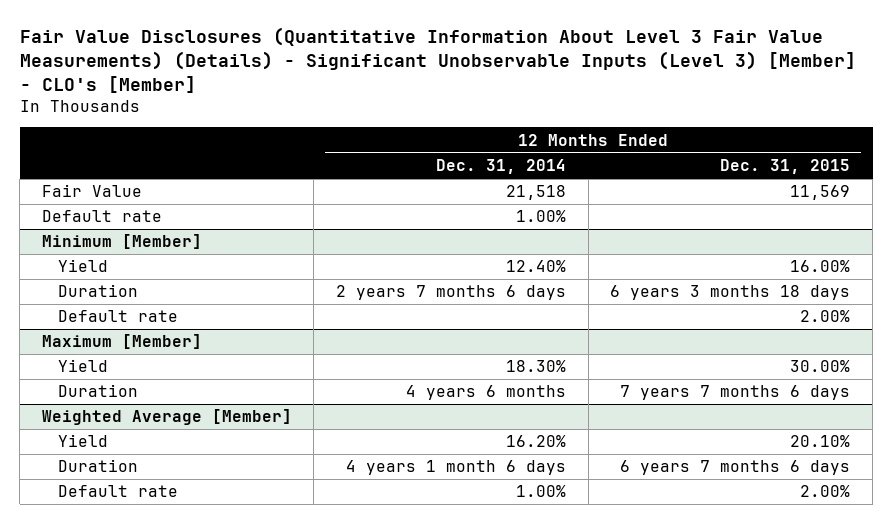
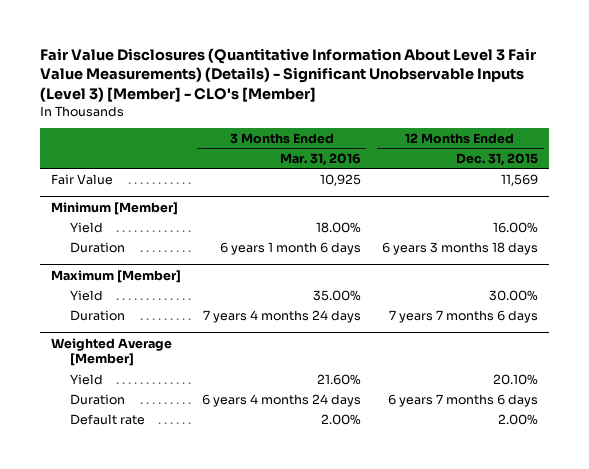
- | 12 Months Ended Dec. 31, 2014 | 12 Months Ended Dec. 31, 2015
+ | 3 Months Ended Mar. 31, 2016 | 12 Months Ended Dec. 31, 2015
- Default rate | 1.00% |
@ Minimum [Member]
- Default rate | | 2.00%

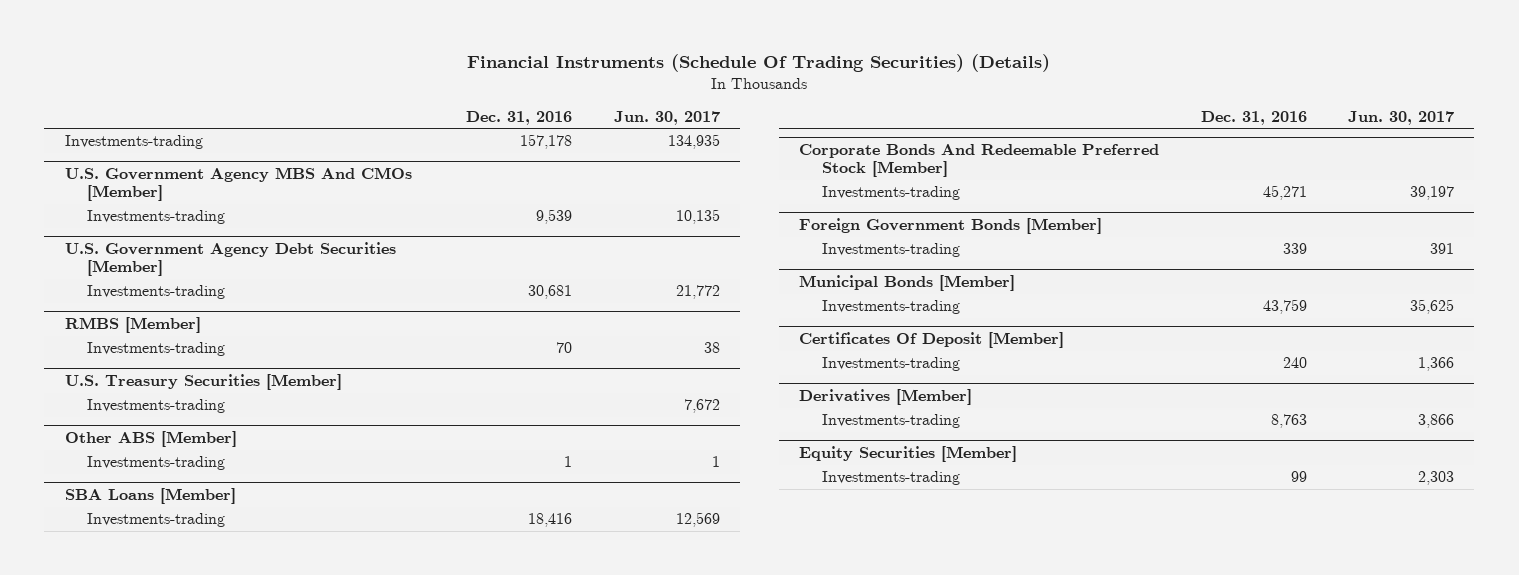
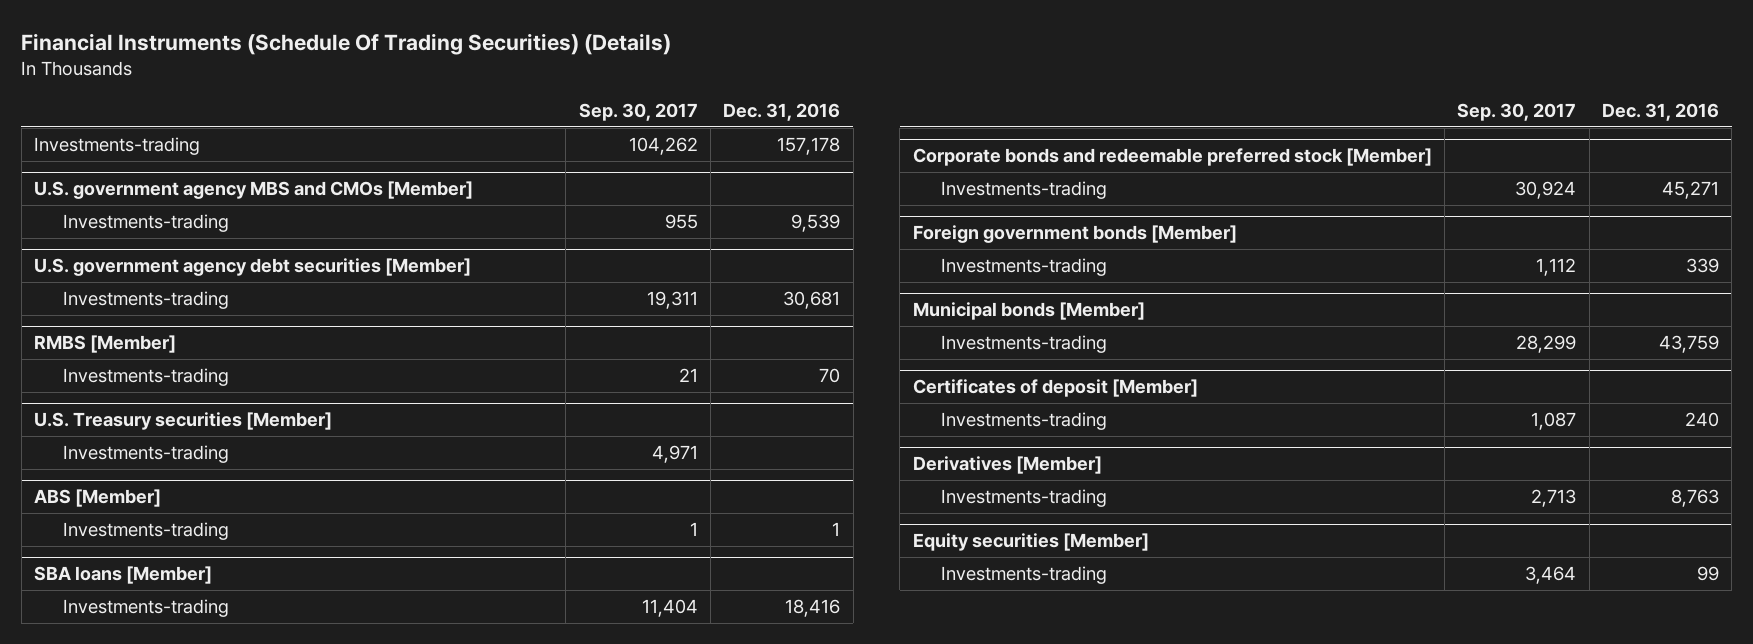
- | Dec. 31, 2016 | Jun. 30, 2017
+ | Sep. 30, 2017 | Dec. 31, 2016
- U.S. Government Agency MBS And CMOs [Member]
+ U.S. government agency MBS and CMOs [Member]
- U.S. Government Agency Debt Securities [Member]
+ U.S. government agency debt securities [Member]
- U.S. Treasury Securities [Member]
+ U.S. Treasury securities [Member]
- Other ABS [Member]
+ ABS [Member]
- SBA Loans [Member]
+ SBA loans [Member]
- Corporate Bonds And Redeemable Preferred Stock [Member]
+ Corporate bonds and redeemable preferred stock [Member]
- Foreign Government Bonds [Member]
+ Foreign government bonds [Member]
- Municipal Bonds [Member]
+ Municipal bonds [Member]
- Certificates Of Deposit [Member]
+ Certificates of deposit [Member]
- Equity Securities [Member]
+ Equity securities [Member]

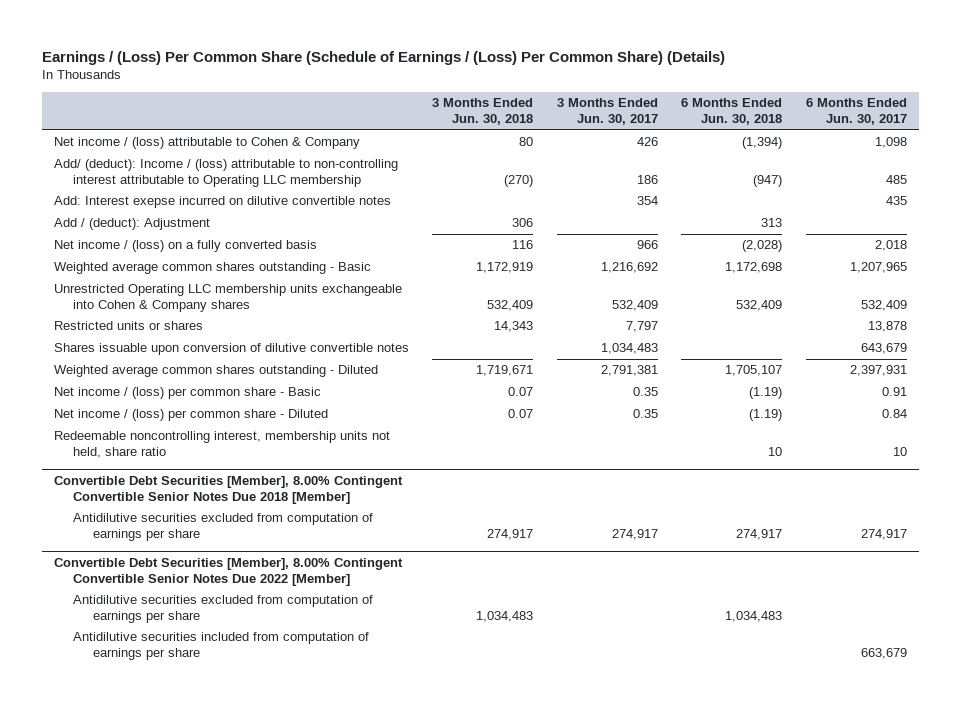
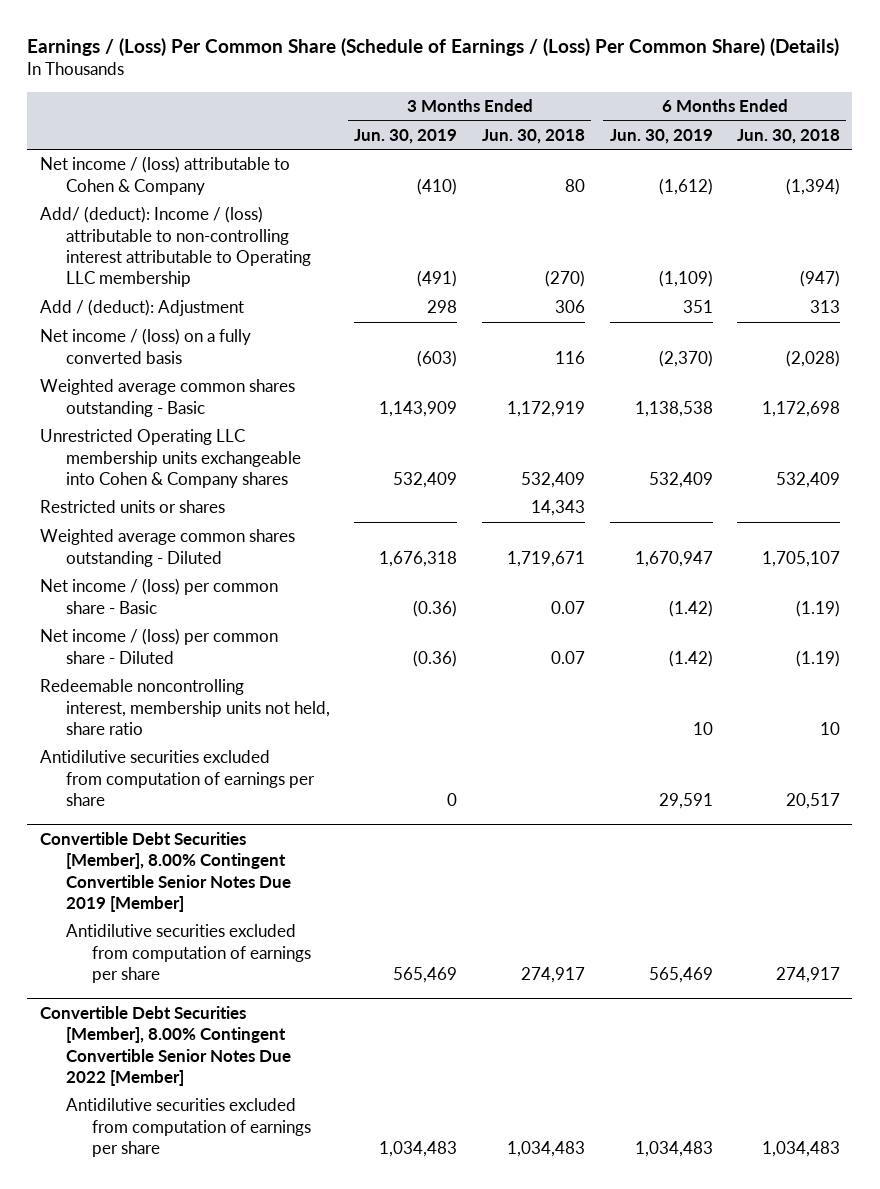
- | 3 Months Ended Jun. 30, 2018 | 3 Months Ended Jun. 30, 2017 | 6 Months Ended Jun. 30, 2018 | 6 Months Ended Jun. 30, 2017
+ | 3 Months Ended Jun. 30, 2019 | 3 Months Ended Jun. 30, 2018 | 6 Months Ended Jun. 30, 2019 | 6 Months Ended Jun. 30, 2018
- Add: Interest exepse incurred on dilutive convertible notes | | 354 | | 435
- Shares issuable upon conversion of dilutive convertible notes | | 1,034,483 | | 643,679
- Convertible Debt Securities [Member], 8.00% Contingent Convertible Senior Notes Due 2018 [Member]
+ Antidilutive securities excluded from computation of earnings per share | 0 | | 29,591 | 20,517
+ Convertible Debt Securities [Member], 8.00% Contingent Convertible Senior Notes Due 2019 [Member]
@ Convertible Debt Securities [Member], 8.00% Contingent Convertible Senior Notes Due 2022 [Member]
- Antidilutive securities included from computation of earnings per share | | | | 663,679

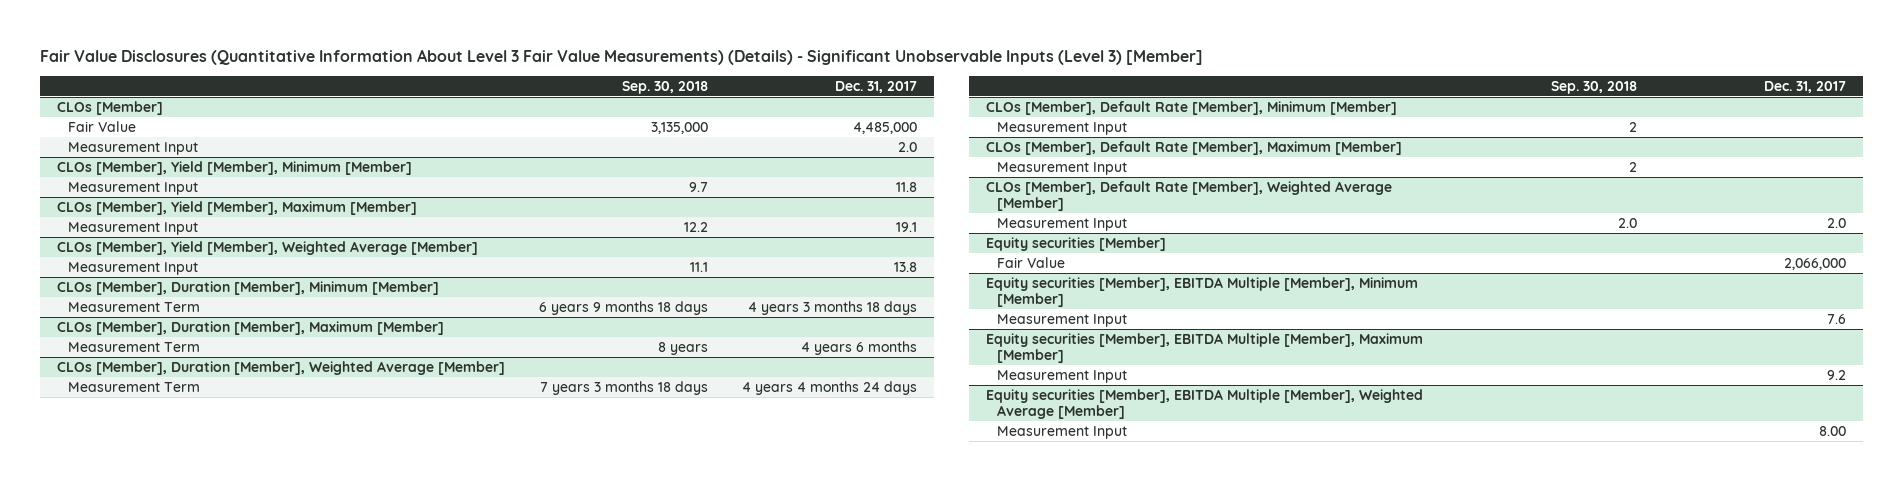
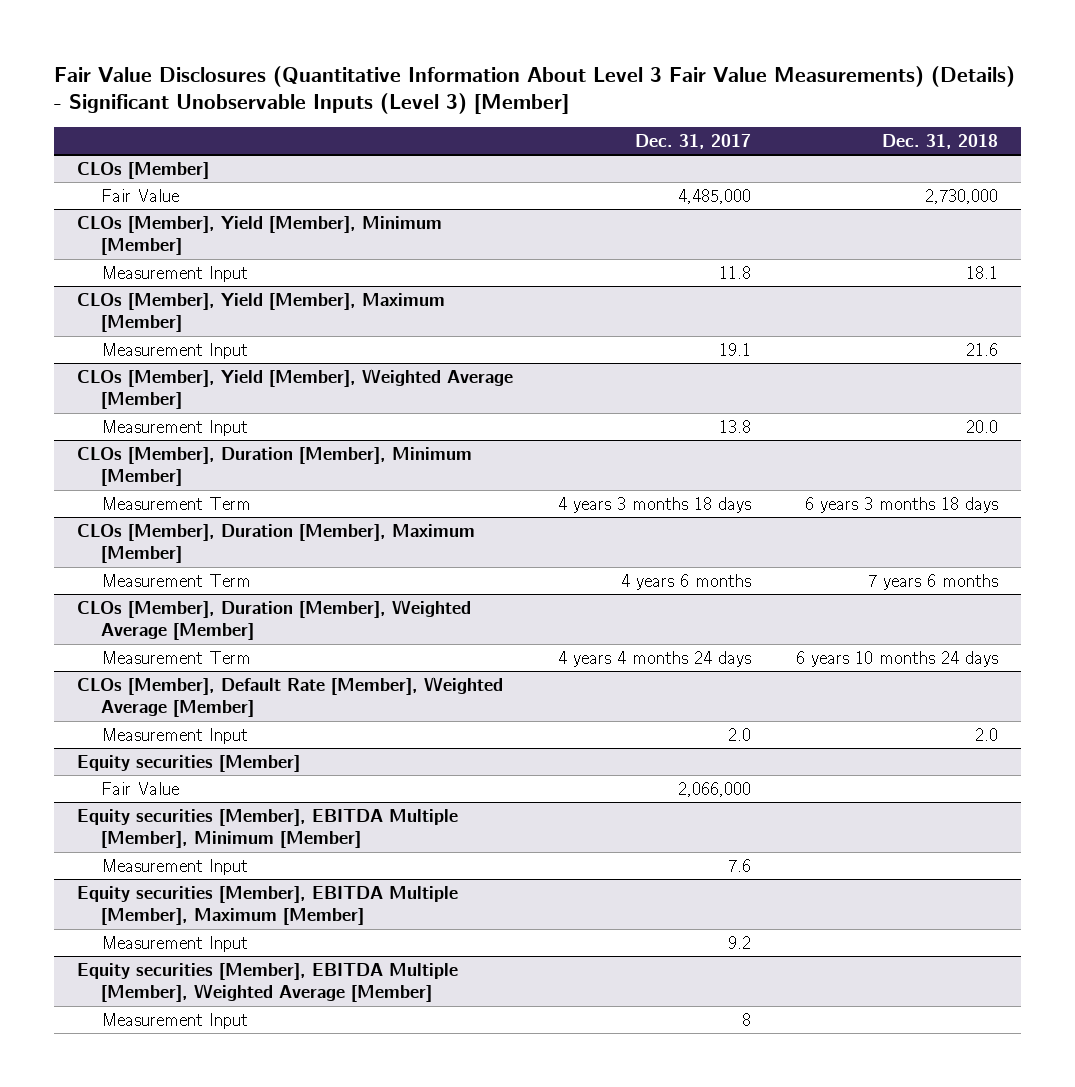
- | Sep. 30, 2018 | Dec. 31, 2017
+ | Dec. 31, 2017 | Dec. 31, 2018
@ CLOs [Member]
- Measurement Input | | 2.0
- CLOs [Member], Default Rate [Member], Minimum [Member]
- Measurement Input | 2 |
- CLOs [Member], Default Rate [Member], Maximum [Member]
- Measurement Input | 2 |
@ Equity securities [Member], EBITDA Multiple [Member], Weighted Average [Member]
- Measurement Input | | 8.00
+ Measurement Input | 8 |

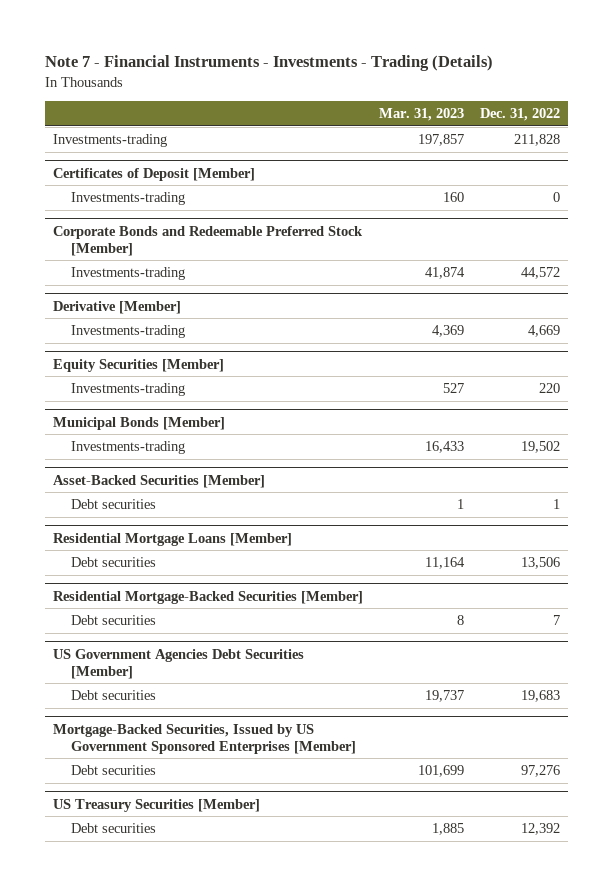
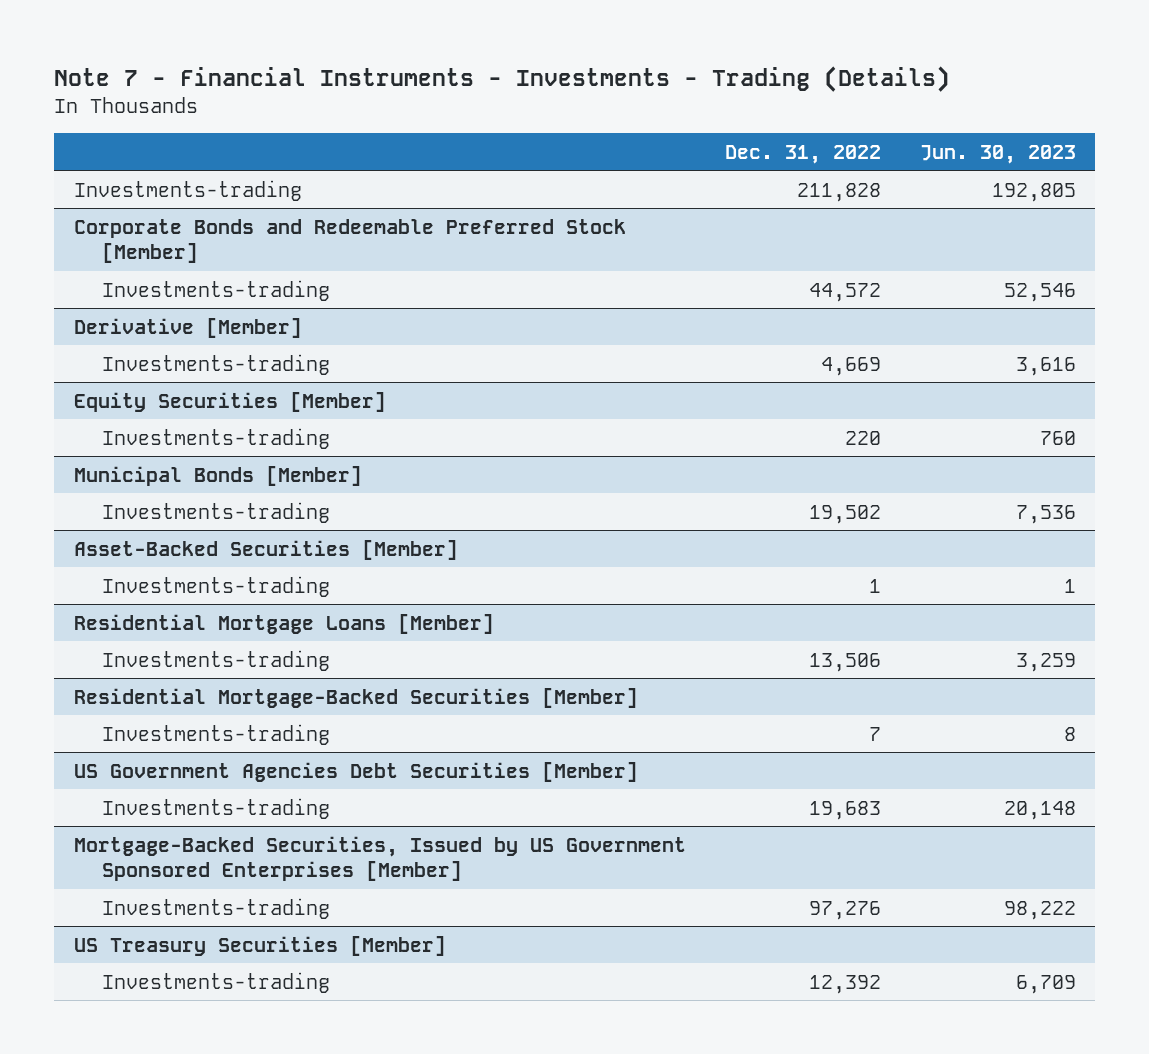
- | Mar. 31, 2023 | Dec. 31, 2022
+ | Dec. 31, 2022 | Jun. 30, 2023
- Certificates of Deposit [Member]
- Investments-trading | 160 | 0
@ Asset-Backed Securities [Member]
- Debt securities | 1 | 1
+ Investments-trading | 1 | 1
@ Residential Mortgage Loans [Member]
- Debt securities | 11,164 | 13,506
+ Investments-trading | 13,506 | 3,259
@ Residential Mortgage-Backed Securities [Member]
- Debt securities | 8 | 7
+ Investments-trading | 7 | 8
@ US Government Agencies Debt Securities [Member]
- Debt securities | 19,737 | 19,683
+ Investments-trading | 19,683 | 20,148
@ Mortgage-Backed Securities, Issued by US Government Sponsored Enterprises [Member]
- Debt securities | 101,699 | 97,276
+ Investments-trading | 97,276 | 98,222
@ US Treasury Securities [Member]
- Debt securities | 1,885 | 12,392
+ Investments-trading | 12,392 | 6,709

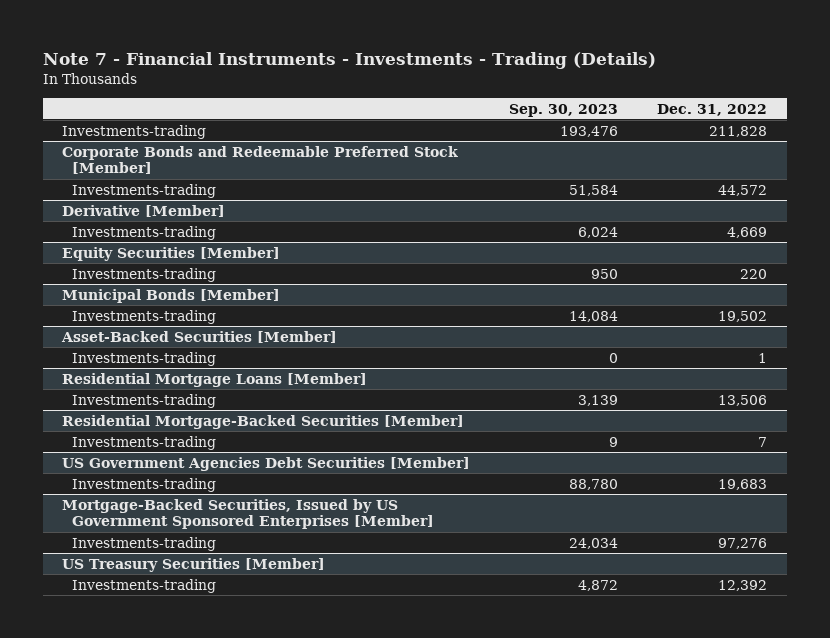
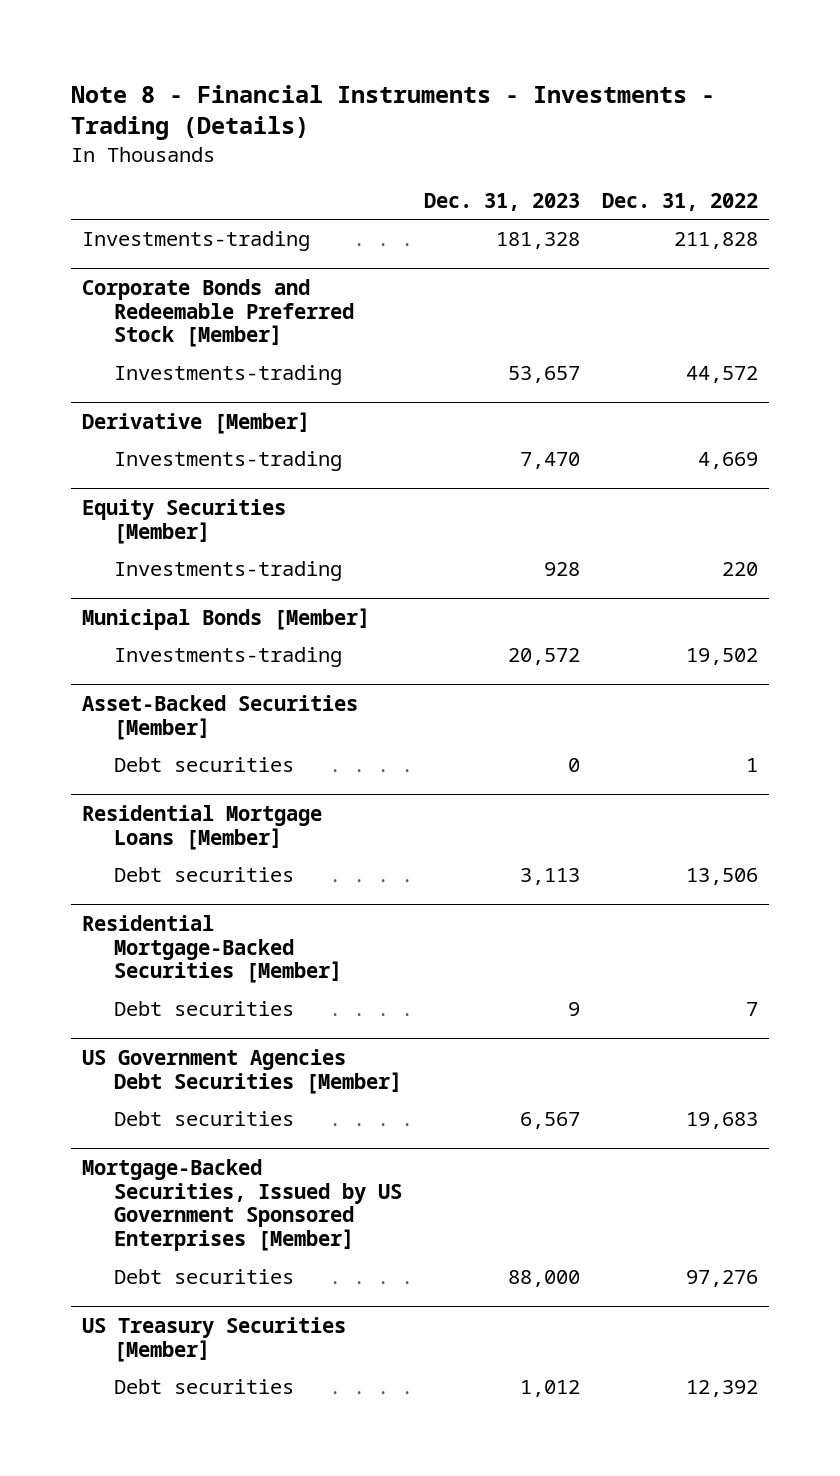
- Note 7 - Financial Instruments - Investments - Trading (Details)
+ Note 8 - Financial Instruments - Investments - Trading (Details)
- | Sep. 30, 2023 | Dec. 31, 2022
+ | Dec. 31, 2023 | Dec. 31, 2022
@ Asset-Backed Securities [Member]
- Investments-trading | 0 | 1
+ Debt securities | 0 | 1
@ Residential Mortgage Loans [Member]
- Investments-trading | 3,139 | 13,506
+ Debt securities | 3,113 | 13,506
@ Residential Mortgage-Backed Securities [Member]
- Investments-trading | 9 | 7
+ Debt securities | 9 | 7
@ US Government Agencies Debt Securities [Member]
- Investments-trading | 88,780 | 19,683
+ Debt securities | 6,567 | 19,683
@ Mortgage-Backed Securities, Issued by US Government Sponsored Enterprises [Member]
- Investments-trading | 24,034 | 97,276
+ Debt securities | 88,000 | 97,276
@ US Treasury Securities [Member]
- Investments-trading | 4,872 | 12,392
+ Debt securities | 1,012 | 12,392

